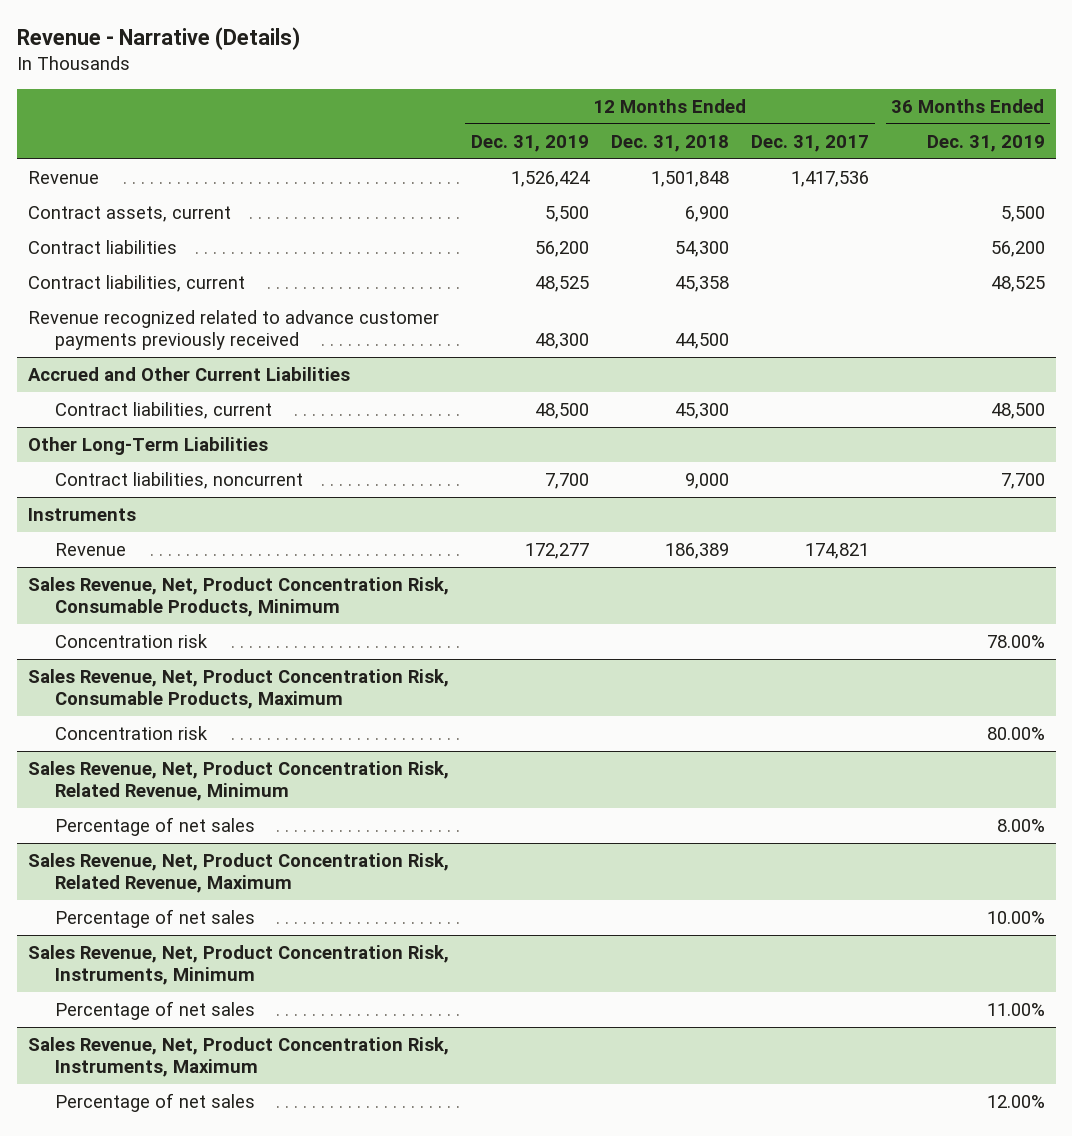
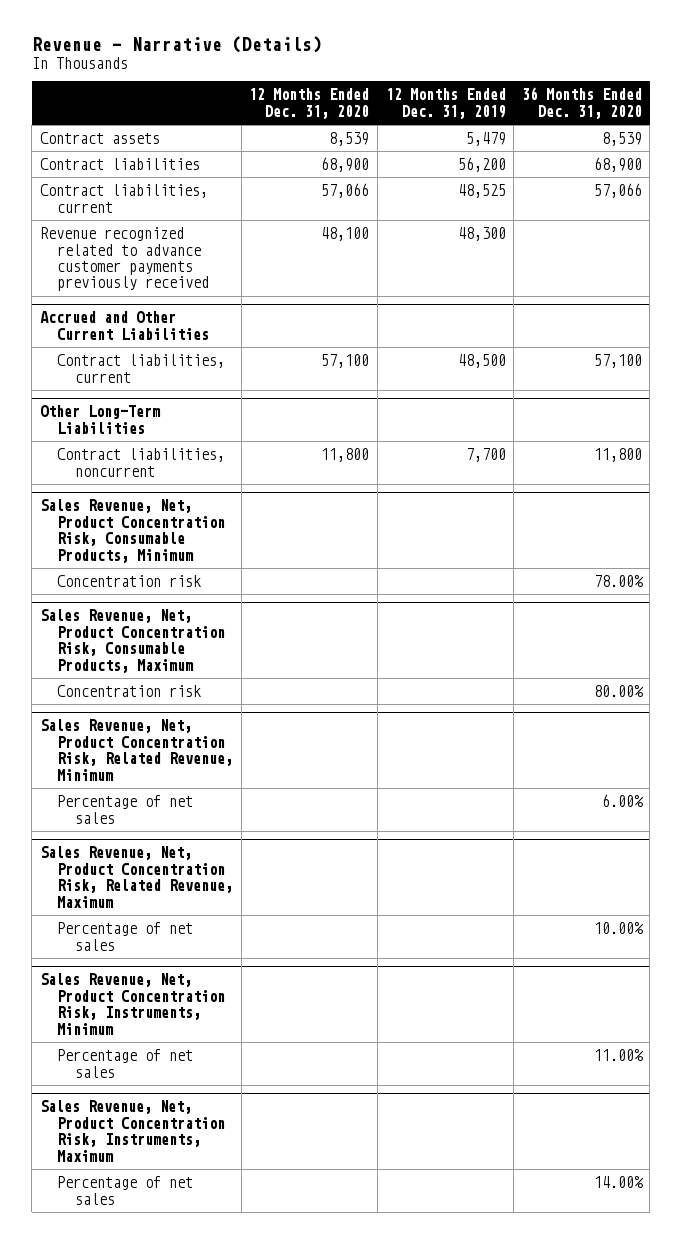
- | 12 Months Ended Dec. 31, 2019 | 12 Months Ended Dec. 31, 2018 | 12 Months Ended Dec. 31, 2017 | 36 Months Ended Dec. 31, 2019
+ | 12 Months Ended Dec. 31, 2020 | 12 Months Ended Dec. 31, 2019 | 36 Months Ended Dec. 31, 2020
- Revenue | 1,526,424 | 1,501,848 | 1,417,536 |
- Contract assets, current | 5,500 | 6,900 | | 5,500
+ Contract assets | 8,539 | 5,479 | 8,539
- Instruments
- Revenue | 172,277 | 186,389 | 174,821 |

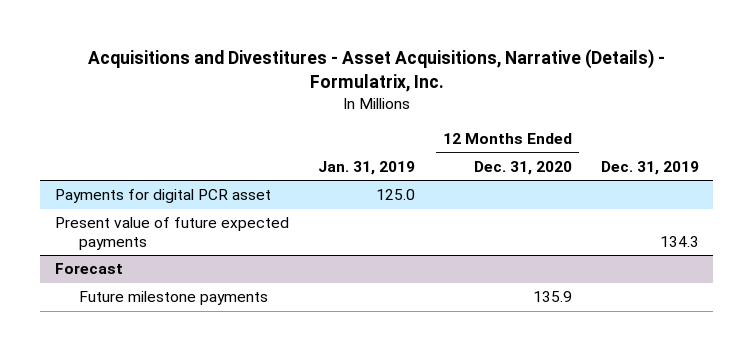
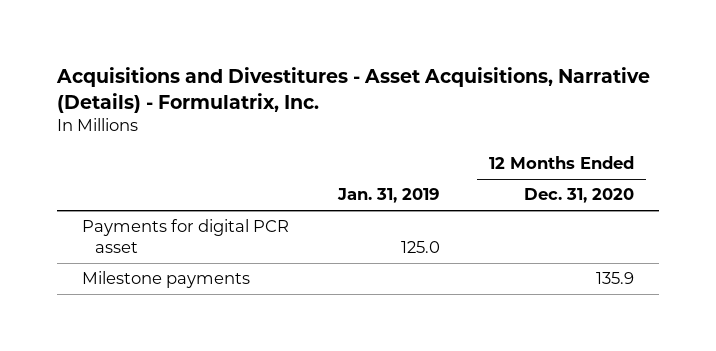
- | Jan. 31, 2019 | 12 Months Ended Dec. 31, 2020 | Dec. 31, 2019
+ | Jan. 31, 2019 | 12 Months Ended Dec. 31, 2020
- Present value of future expected payments | | | 134.3
- Forecast
- Future milestone payments | | 135.9 |
+ Milestone payments | | 135.9

